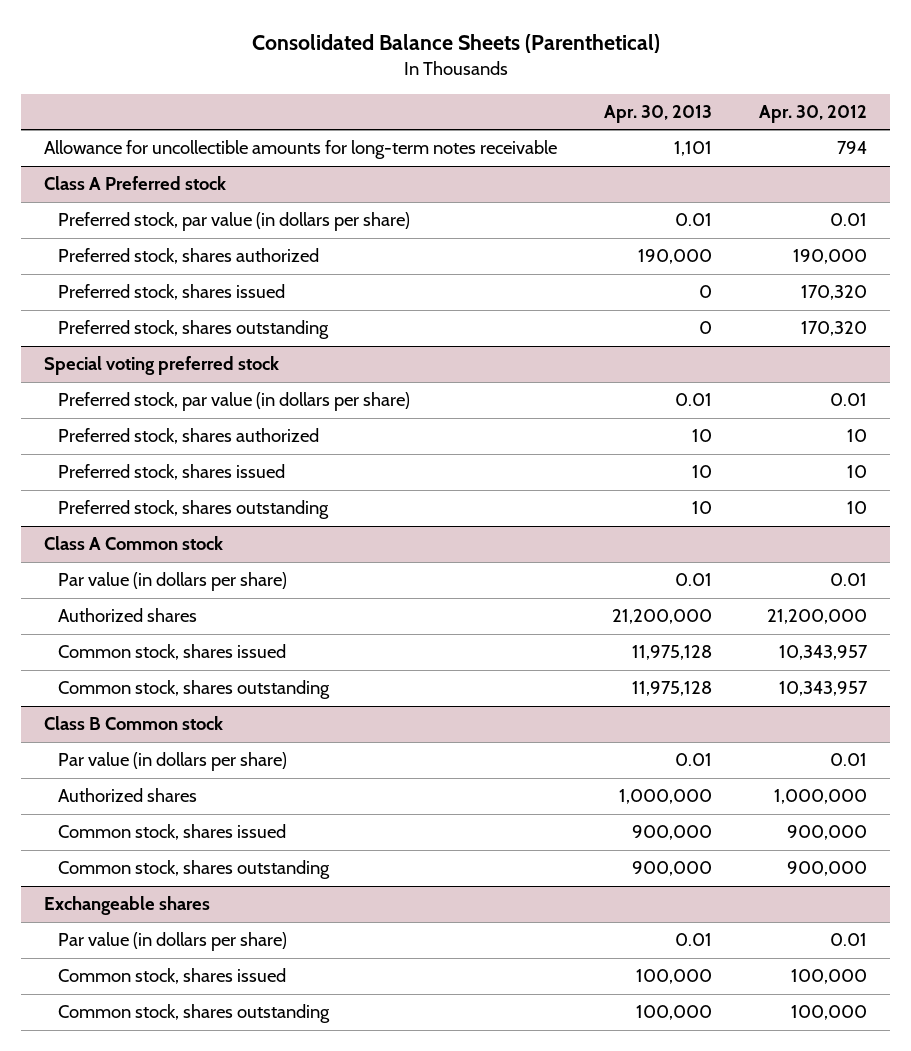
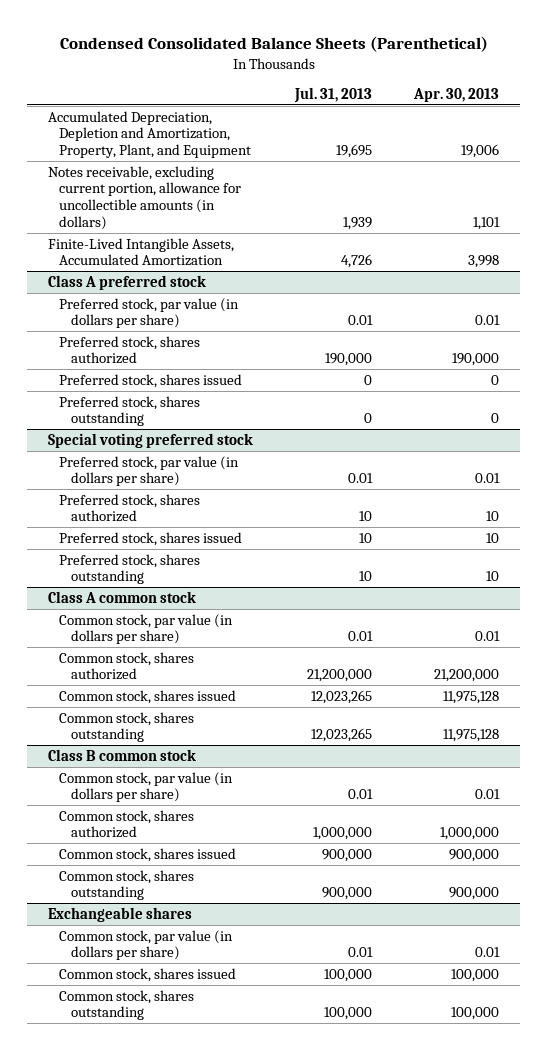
- Consolidated Balance Sheets (Parenthetical)
+ Condensed Consolidated Balance Sheets (Parenthetical)
- | Apr. 30, 2013 | Apr. 30, 2012
+ | Jul. 31, 2013 | Apr. 30, 2013
- Allowance for uncollectible amounts for long-term notes receivable | 1,101 | 794
- Class A Preferred stock
+ Accumulated Depreciation, Depletion and Amortization, Property, Plant, and Equipment | 19,695 | 19,006
+ Notes receivable, excluding current portion, allowance for uncollectible amounts (in dollars) | 1,939 | 1,101
+ Finite-Lived Intangible Assets, Accumulated Amortization | 4,726 | 3,998
+ Class A preferred stock
- Class A Common stock
- Par value (in dollars per share) | 0.01 | 0.01
- Authorized shares | 21,200,000 | 21,200,000
+ Class A common stock
+ Common stock, par value (in dollars per share) | 0.01 | 0.01
+ Common stock, shares authorized | 21,200,000 | 21,200,000
- Class B Common stock
- Par value (in dollars per share) | 0.01 | 0.01
- Authorized shares | 1,000,000 | 1,000,000
+ Class B common stock
+ Common stock, par value (in dollars per share) | 0.01 | 0.01
+ Common stock, shares authorized | 1,000,000 | 1,000,000
@ Exchangeable shares
- Par value (in dollars per share) | 0.01 | 0.01
+ Common stock, par value (in dollars per share) | 0.01 | 0.01

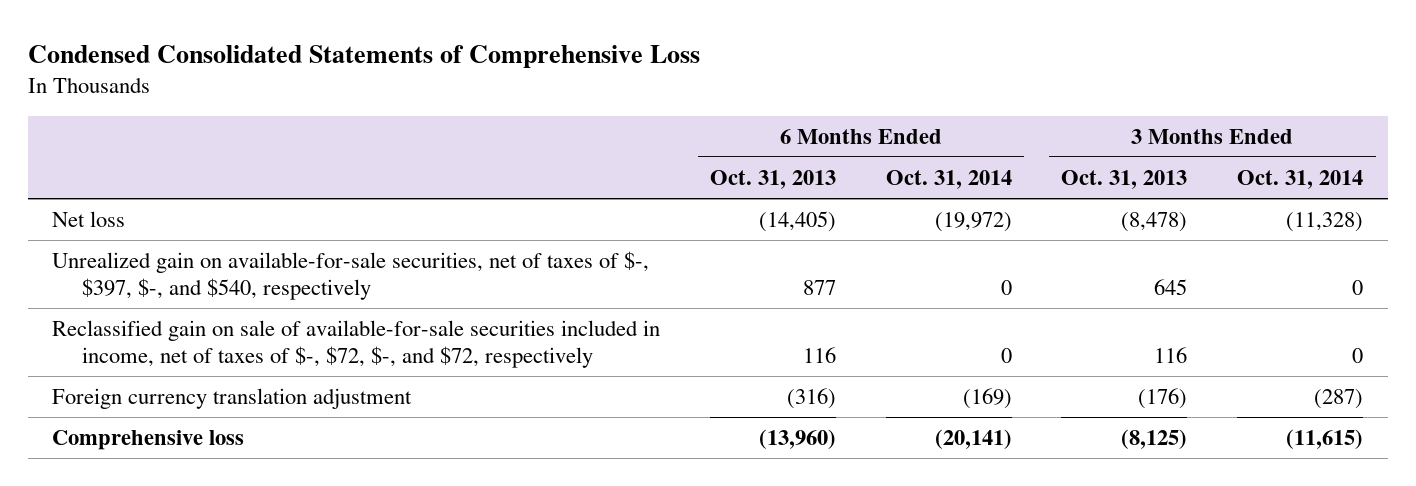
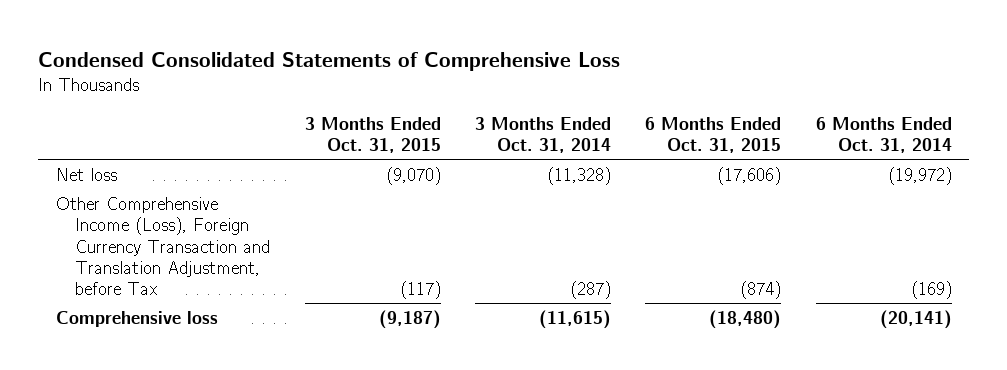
- | 6 Months Ended Oct. 31, 2013 | 6 Months Ended Oct. 31, 2014 | 3 Months Ended Oct. 31, 2013 | 3 Months Ended Oct. 31, 2014
+ | 3 Months Ended Oct. 31, 2015 | 3 Months Ended Oct. 31, 2014 | 6 Months Ended Oct. 31, 2015 | 6 Months Ended Oct. 31, 2014
- Unrealized gain on available-for-sale securities, net of taxes of $-, $397, $-, and $540, respectively | 877 | 0 | 645 | 0
- Reclassified gain on sale of available-for-sale securities included in income, net of taxes of $-, $72, $-, and $72, respectively | 116 | 0 | 116 | 0
- Foreign currency translation adjustment | (316) | (169) | (176) | (287)
+ Other Comprehensive Income (Loss), Foreign Currency Transaction and Translation Adjustment, before Tax | (117) | (287) | (874) | (169)

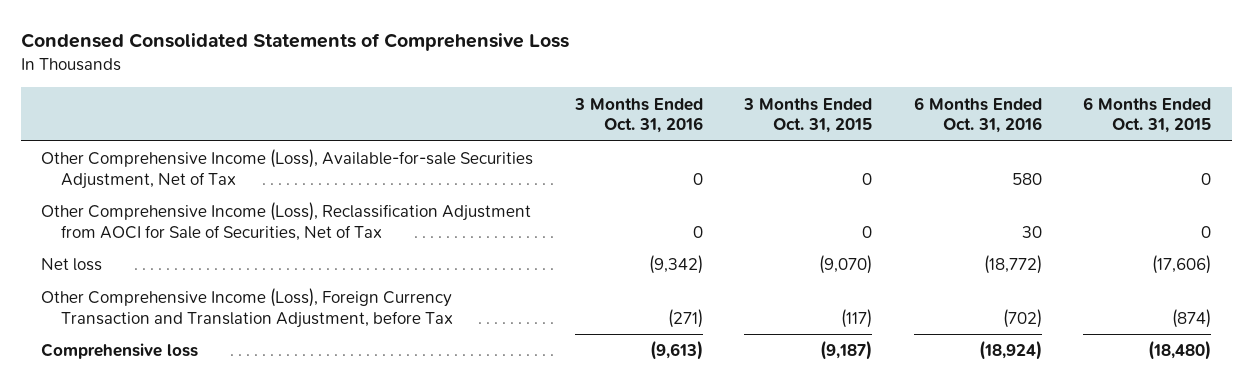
- | 3 Months Ended Oct. 31, 2015 | 3 Months Ended Oct. 31, 2014 | 6 Months Ended Oct. 31, 2015 | 6 Months Ended Oct. 31, 2014
+ | 3 Months Ended Oct. 31, 2016 | 3 Months Ended Oct. 31, 2015 | 6 Months Ended Oct. 31, 2016 | 6 Months Ended Oct. 31, 2015
+ Other Comprehensive Income (Loss), Available-for-sale Securities Adjustment, Net of Tax | 0 | 0 | 580 | 0
+ Other Comprehensive Income (Loss), Reclassification Adjustment from AOCI for Sale of Securities, Net of Tax | 0 | 0 | 30 | 0

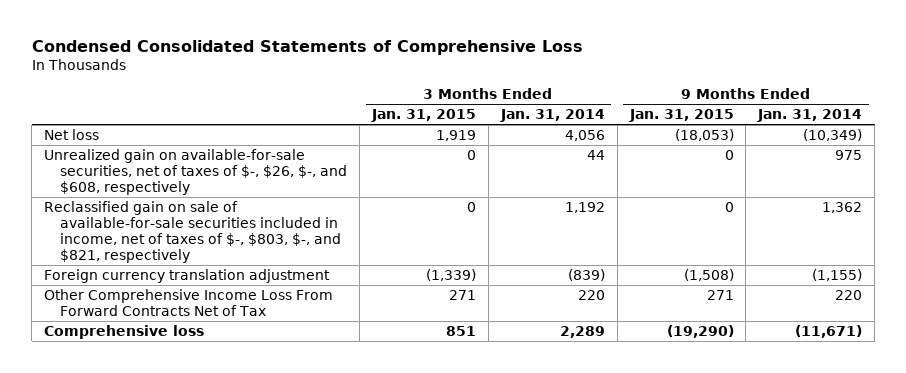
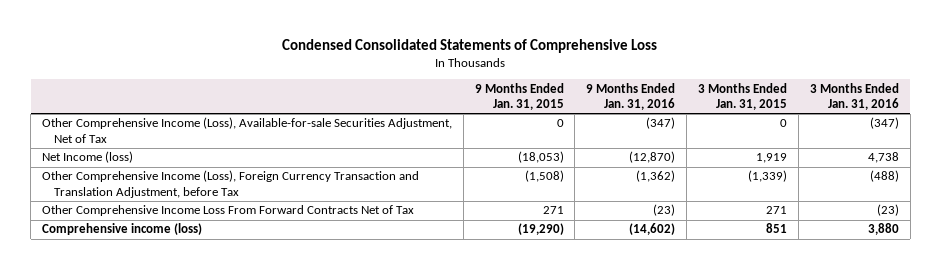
- | 3 Months Ended Jan. 31, 2015 | 3 Months Ended Jan. 31, 2014 | 9 Months Ended Jan. 31, 2015 | 9 Months Ended Jan. 31, 2014
+ | 9 Months Ended Jan. 31, 2015 | 9 Months Ended Jan. 31, 2016 | 3 Months Ended Jan. 31, 2015 | 3 Months Ended Jan. 31, 2016
- Net loss | 1,919 | 4,056 | (18,053) | (10,349)
- Unrealized gain on available-for-sale securities, net of taxes of $-, $26, $-, and $608, respectively | 0 | 44 | 0 | 975
- Reclassified gain on sale of available-for-sale securities included in income, net of taxes of $-, $803, $-, and $821, respectively | 0 | 1,192 | 0 | 1,362
- Foreign currency translation adjustment | (1,339) | (839) | (1,508) | (1,155)
+ Other Comprehensive Income (Loss), Available-for-sale Securities Adjustment, Net of Tax | 0 | (347) | 0 | (347)
+ Net Income (loss) | (18,053) | (12,870) | 1,919 | 4,738
+ Other Comprehensive Income (Loss), Foreign Currency Transaction and Translation Adjustment, before Tax | (1,508) | (1,362) | (1,339) | (488)
- Comprehensive loss | 851 | 2,289 | (19,290) | (11,671)
+ Comprehensive income (loss) | (19,290) | (14,602) | 851 | 3,880

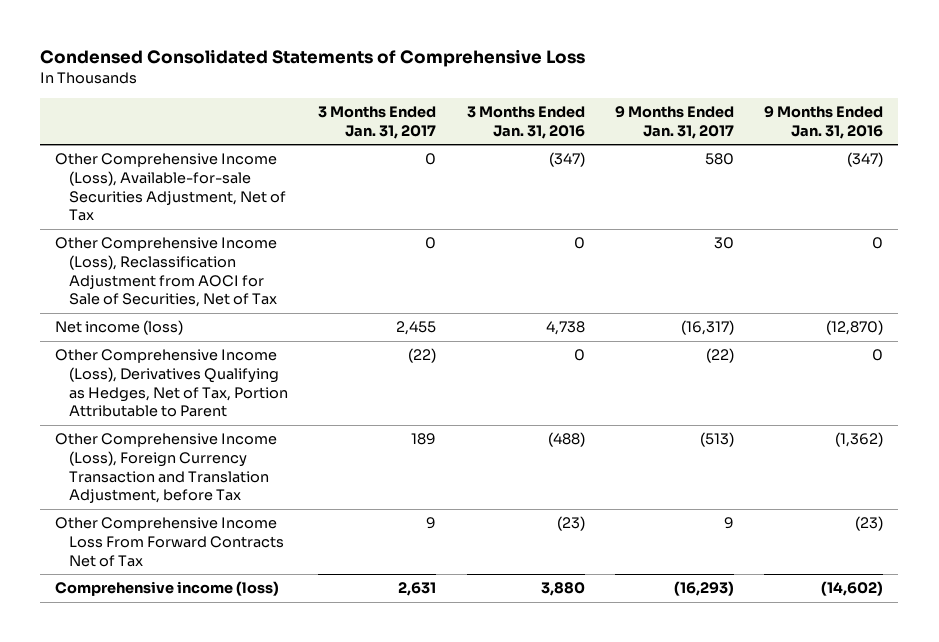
- | 9 Months Ended Jan. 31, 2015 | 9 Months Ended Jan. 31, 2016 | 3 Months Ended Jan. 31, 2015 | 3 Months Ended Jan. 31, 2016
+ | 3 Months Ended Jan. 31, 2017 | 3 Months Ended Jan. 31, 2016 | 9 Months Ended Jan. 31, 2017 | 9 Months Ended Jan. 31, 2016
- Net Income (loss) | (18,053) | (12,870) | 1,919 | 4,738
+ Other Comprehensive Income (Loss), Reclassification Adjustment from AOCI for Sale of Securities, Net of Tax | 0 | 0 | 30 | 0
+ Net income (loss) | 2,455 | 4,738 | (16,317) | (12,870)
+ Other Comprehensive Income (Loss), Derivatives Qualifying as Hedges, Net of Tax, Portion Attributable to Parent | (22) | 0 | (22) | 0

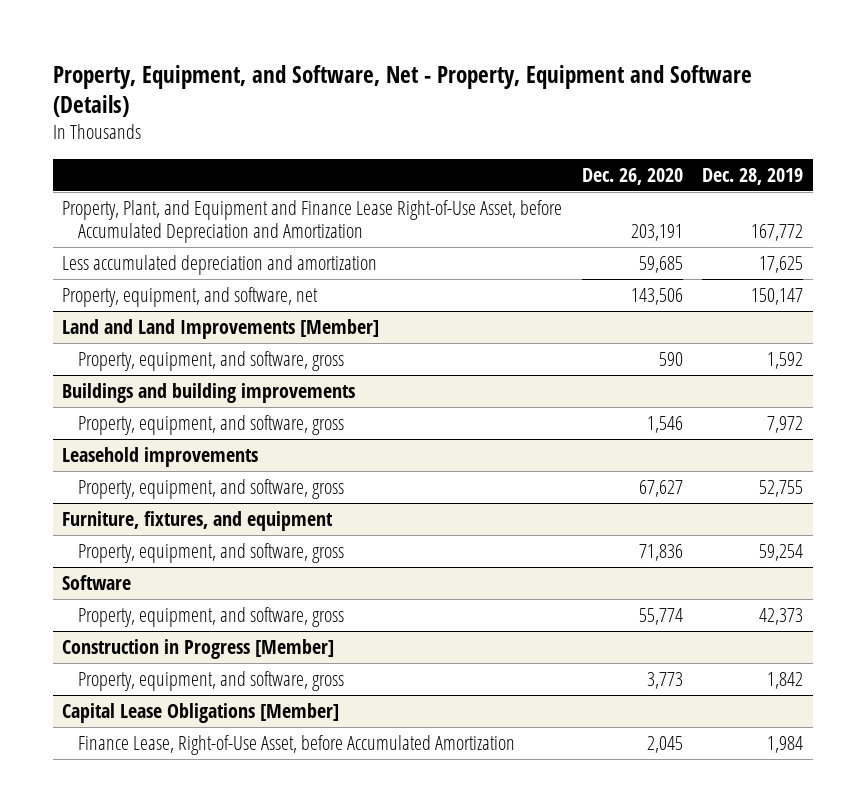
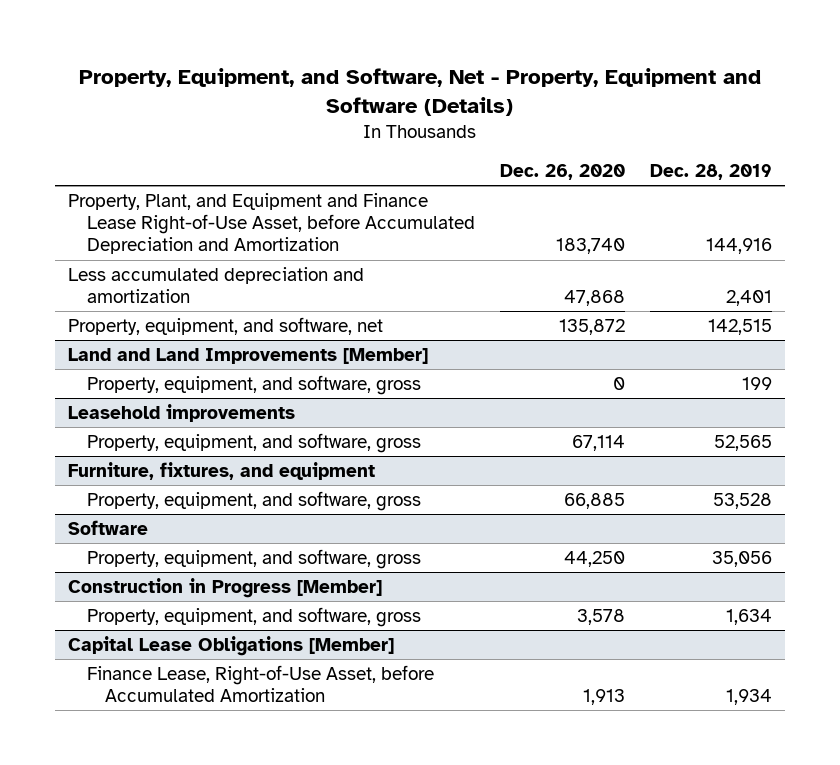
- Property, Plant, and Equipment and Finance Lease Right-of-Use Asset, before Accumulated Depreciation and Amortization | 203,191 | 167,772
- Less accumulated depreciation and amortization | 59,685 | 17,625
- Property, equipment, and software, net | 143,506 | 150,147
+ Property, Plant, and Equipment and Finance Lease Right-of-Use Asset, before Accumulated Depreciation and Amortization | 183,740 | 144,916
+ Less accumulated depreciation and amortization | 47,868 | 2,401
+ Property, equipment, and software, net | 135,872 | 142,515
@ Land and Land Improvements [Member]
- Property, equipment, and software, gross | 590 | 1,592
- Buildings and building improvements
- Property, equipment, and software, gross | 1,546 | 7,972
@ Land and Land Improvements [Member]
+ Property, equipment, and software, gross | 0 | 199
@ Leasehold improvements
- Property, equipment, and software, gross | 67,627 | 52,755
+ Property, equipment, and software, gross | 67,114 | 52,565
@ Furniture, fixtures, and equipment
- Property, equipment, and software, gross | 71,836 | 59,254
+ Property, equipment, and software, gross | 66,885 | 53,528
@ Software
- Property, equipment, and software, gross | 55,774 | 42,373
+ Property, equipment, and software, gross | 44,250 | 35,056
@ Construction in Progress [Member]
- Property, equipment, and software, gross | 3,773 | 1,842
+ Property, equipment, and software, gross | 3,578 | 1,634
@ Capital Lease Obligations [Member]
- Finance Lease, Right-of-Use Asset, before Accumulated Amortization | 2,045 | 1,984
+ Finance Lease, Right-of-Use Asset, before Accumulated Amortization | 1,913 | 1,934

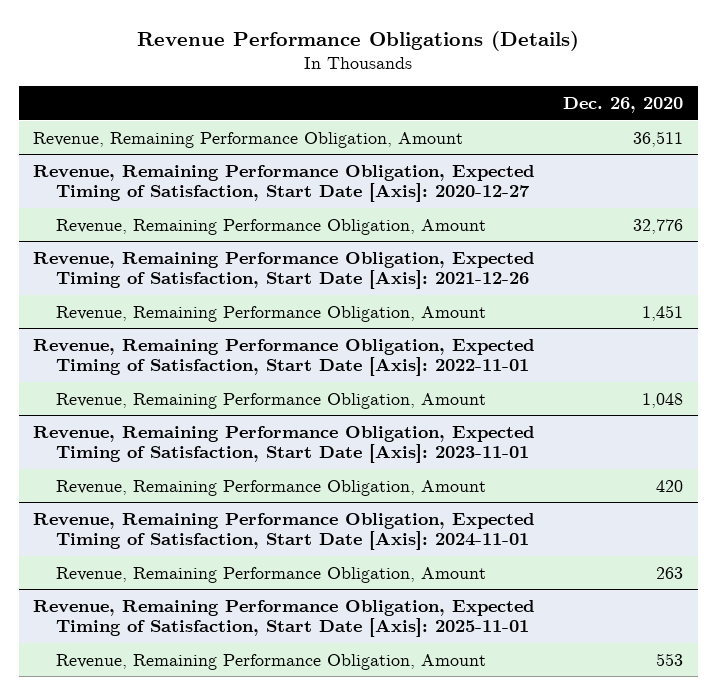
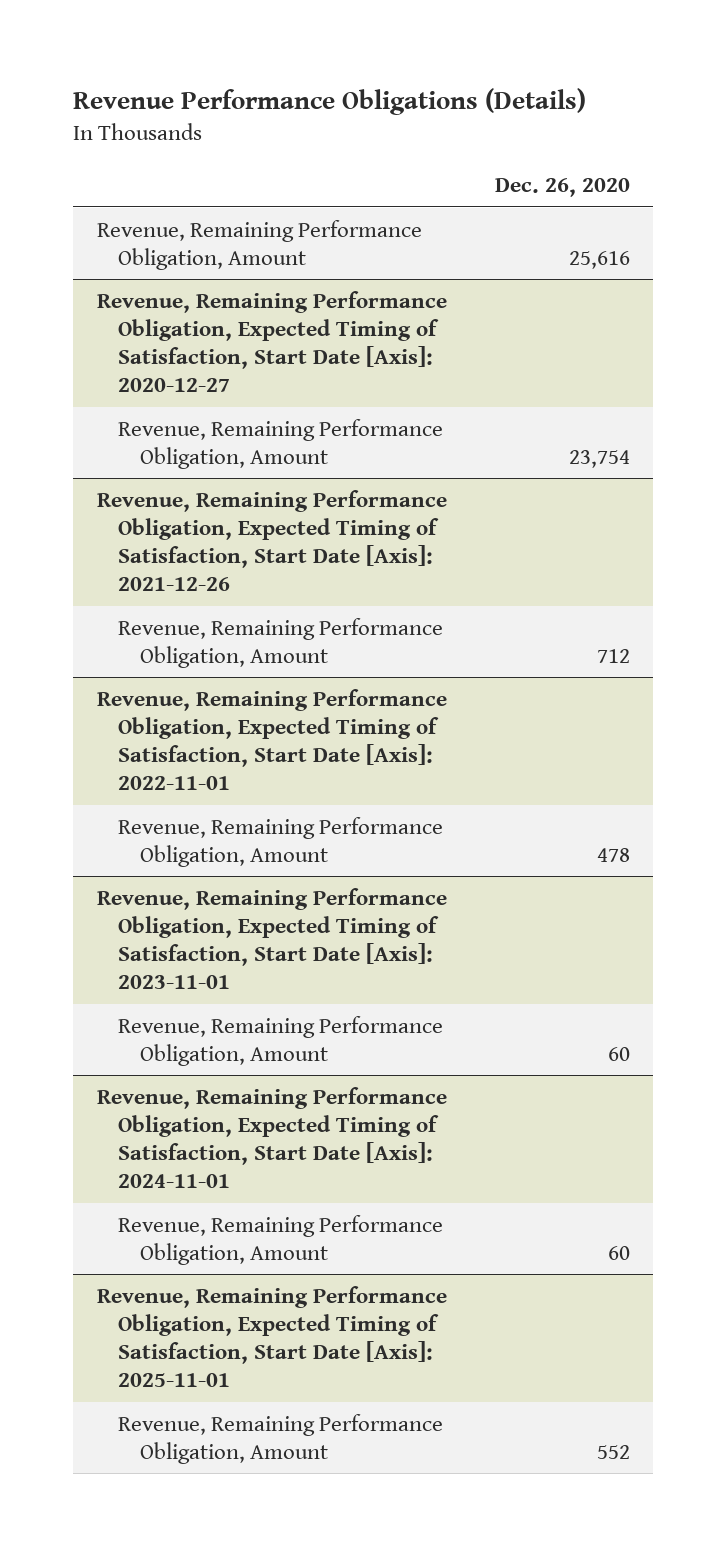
- Revenue, Remaining Performance Obligation, Amount | 36,511
+ Revenue, Remaining Performance Obligation, Amount | 25,616
@ Revenue, Remaining Performance Obligation, Expected Timing of Satisfaction, Start Date [Axis]: 2020-12-27
- Revenue, Remaining Performance Obligation, Amount | 32,776
+ Revenue, Remaining Performance Obligation, Amount | 23,754
@ Revenue, Remaining Performance Obligation, Expected Timing of Satisfaction, Start Date [Axis]: 2021-12-26
- Revenue, Remaining Performance Obligation, Amount | 1,451
+ Revenue, Remaining Performance Obligation, Amount | 712
@ Revenue, Remaining Performance Obligation, Expected Timing of Satisfaction, Start Date [Axis]: 2022-11-01
- Revenue, Remaining Performance Obligation, Amount | 1,048
+ Revenue, Remaining Performance Obligation, Amount | 478
@ Revenue, Remaining Performance Obligation, Expected Timing of Satisfaction, Start Date [Axis]: 2023-11-01
- Revenue, Remaining Performance Obligation, Amount | 420
+ Revenue, Remaining Performance Obligation, Amount | 60
@ Revenue, Remaining Performance Obligation, Expected Timing of Satisfaction, Start Date [Axis]: 2024-11-01
- Revenue, Remaining Performance Obligation, Amount | 263
+ Revenue, Remaining Performance Obligation, Amount | 60
@ Revenue, Remaining Performance Obligation, Expected Timing of Satisfaction, Start Date [Axis]: 2025-11-01
- Revenue, Remaining Performance Obligation, Amount | 553
+ Revenue, Remaining Performance Obligation, Amount | 552

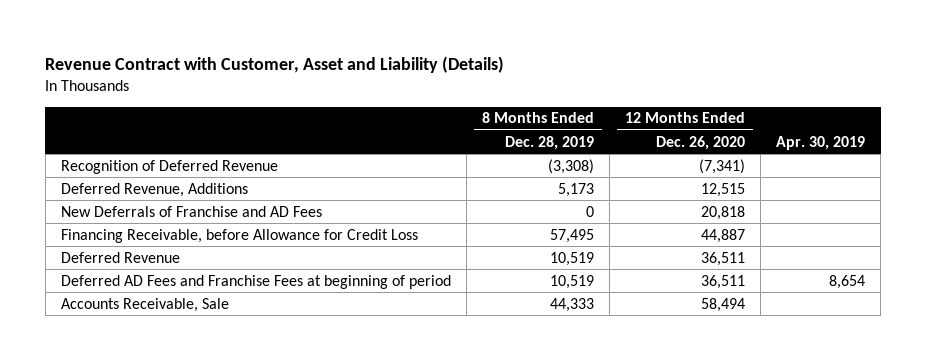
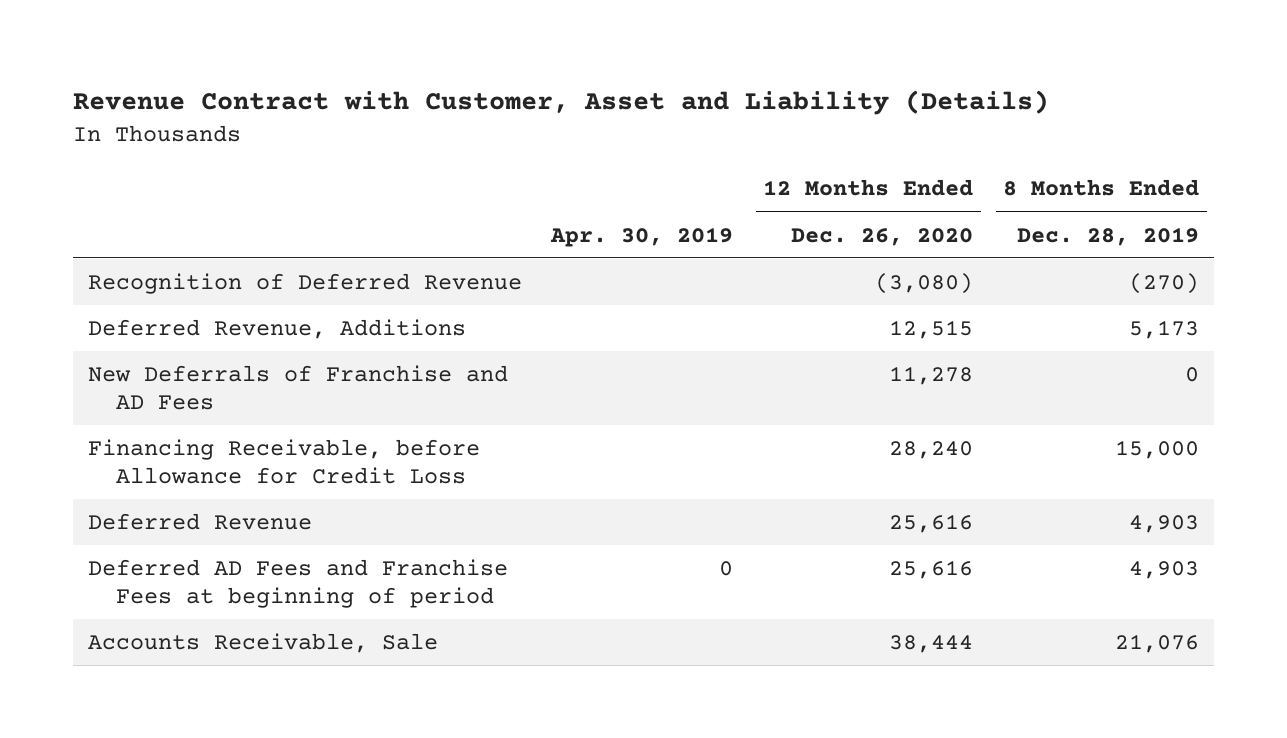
- | 8 Months Ended Dec. 28, 2019 | 12 Months Ended Dec. 26, 2020 | Apr. 30, 2019
+ | Apr. 30, 2019 | 12 Months Ended Dec. 26, 2020 | 8 Months Ended Dec. 28, 2019
- Recognition of Deferred Revenue | (3,308) | (7,341) |
+ Recognition of Deferred Revenue | | (3,080) | (270)
- New Deferrals of Franchise and AD Fees | 0 | 20,818 |
- Financing Receivable, before Allowance for Credit Loss | 57,495 | 44,887 |
- Deferred Revenue | 10,519 | 36,511 |
- Deferred AD Fees and Franchise Fees at beginning of period | 10,519 | 36,511 | 8,654
- Accounts Receivable, Sale | 44,333 | 58,494 |
+ New Deferrals of Franchise and AD Fees | | 11,278 | 0
+ Financing Receivable, before Allowance for Credit Loss | | 28,240 | 15,000
+ Deferred Revenue | | 25,616 | 4,903
+ Deferred AD Fees and Franchise Fees at beginning of period | 0 | 25,616 | 4,903
+ Accounts Receivable, Sale | | 38,444 | 21,076

